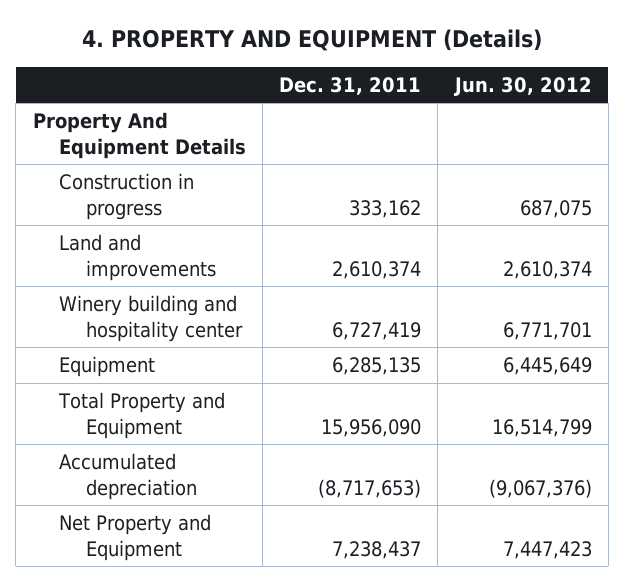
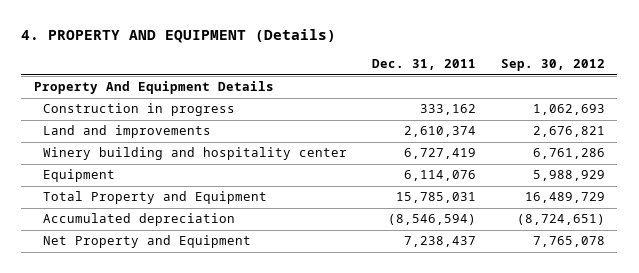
- | Dec. 31, 2011 | Jun. 30, 2012
+ | Dec. 31, 2011 | Sep. 30, 2012
- Equipment | 6,285,135 | 6,445,649
- Total Property and Equipment | 15,956,090 | 16,514,799
- Accumulated depreciation | (8,717,653) | (9,067,376)
+ Equipment | 6,114,076 | 5,988,929
+ Total Property and Equipment | 15,785,031 | 16,489,729
+ Accumulated depreciation | (8,546,594) | (8,724,651)

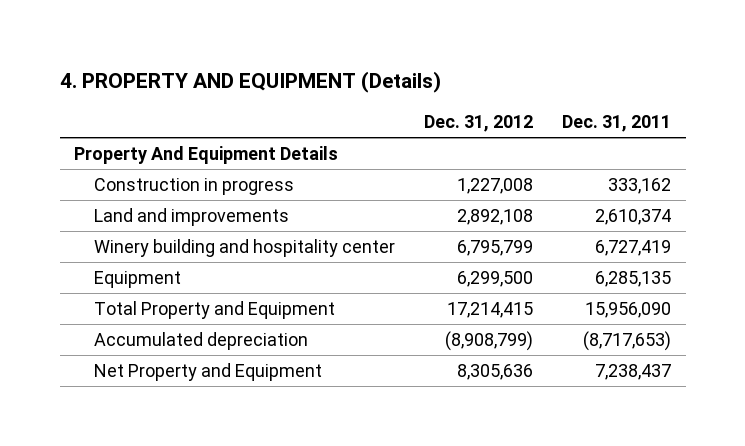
- | Dec. 31, 2011 | Sep. 30, 2012
+ | Dec. 31, 2012 | Dec. 31, 2011
- Equipment | 6,114,076 | 5,988,929
- Total Property and Equipment | 15,785,031 | 16,489,729
- Accumulated depreciation | (8,546,594) | (8,724,651)
+ Equipment | 6,299,500 | 6,285,135
+ Total Property and Equipment | 17,214,415 | 15,956,090
+ Accumulated depreciation | (8,908,799) | (8,717,653)

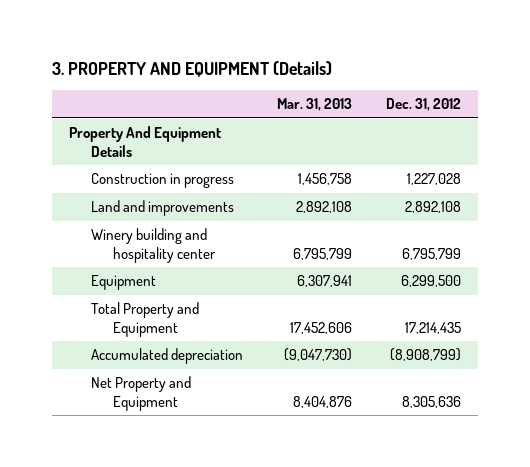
- 4. PROPERTY AND EQUIPMENT (Details)
+ 3. PROPERTY AND EQUIPMENT (Details)
- | Dec. 31, 2012 | Dec. 31, 2011
+ | Mar. 31, 2013 | Dec. 31, 2012
- Construction in progress | 1,227,008 | 333,162
+ Construction in progress | 1,456,758 | 1,227,028
- Total Property and Equipment | 17,214,415 | 15,956,090
+ Total Property and Equipment | 17,452,606 | 17,214,435

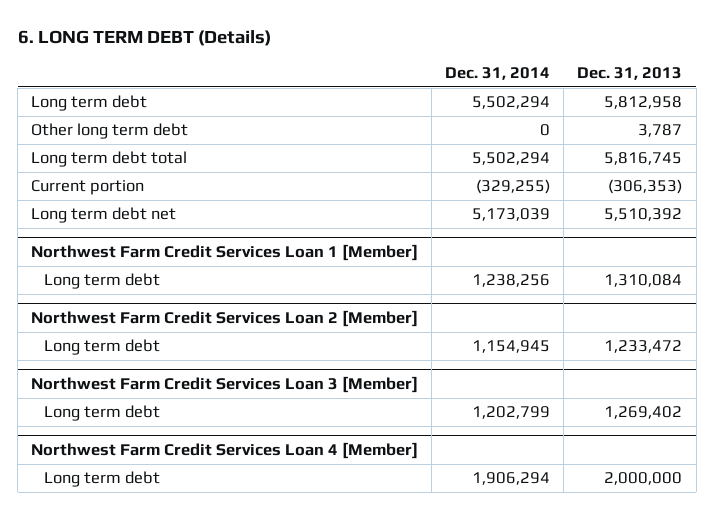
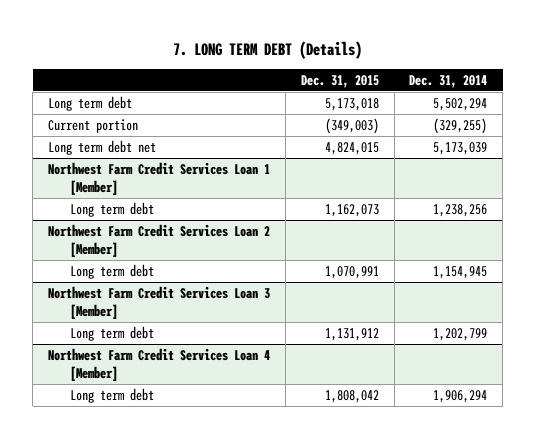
- 6. LONG TERM DEBT (Details)
+ 7. LONG TERM DEBT (Details)
- | Dec. 31, 2014 | Dec. 31, 2013
+ | Dec. 31, 2015 | Dec. 31, 2014
- Other long term debt | 0 | 3,787
- Long term debt total | 5,502,294 | 5,816,745

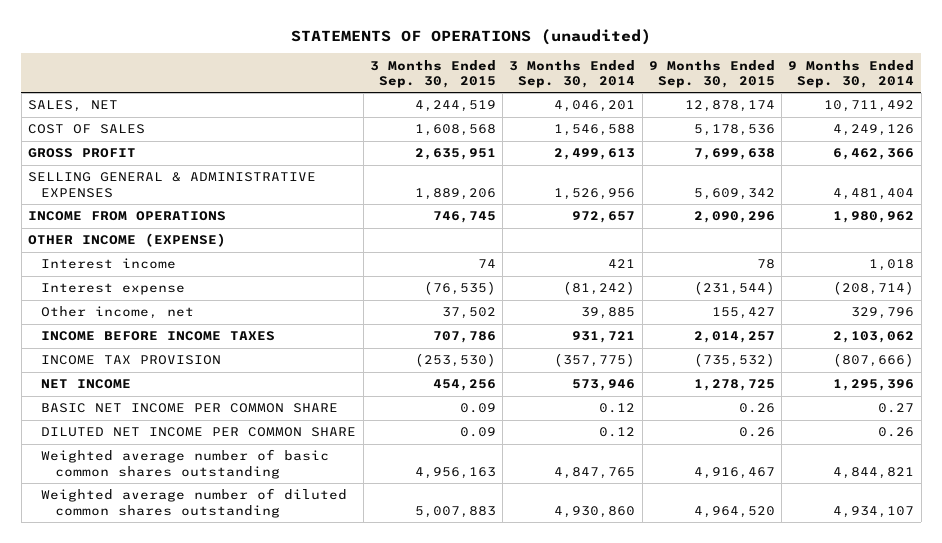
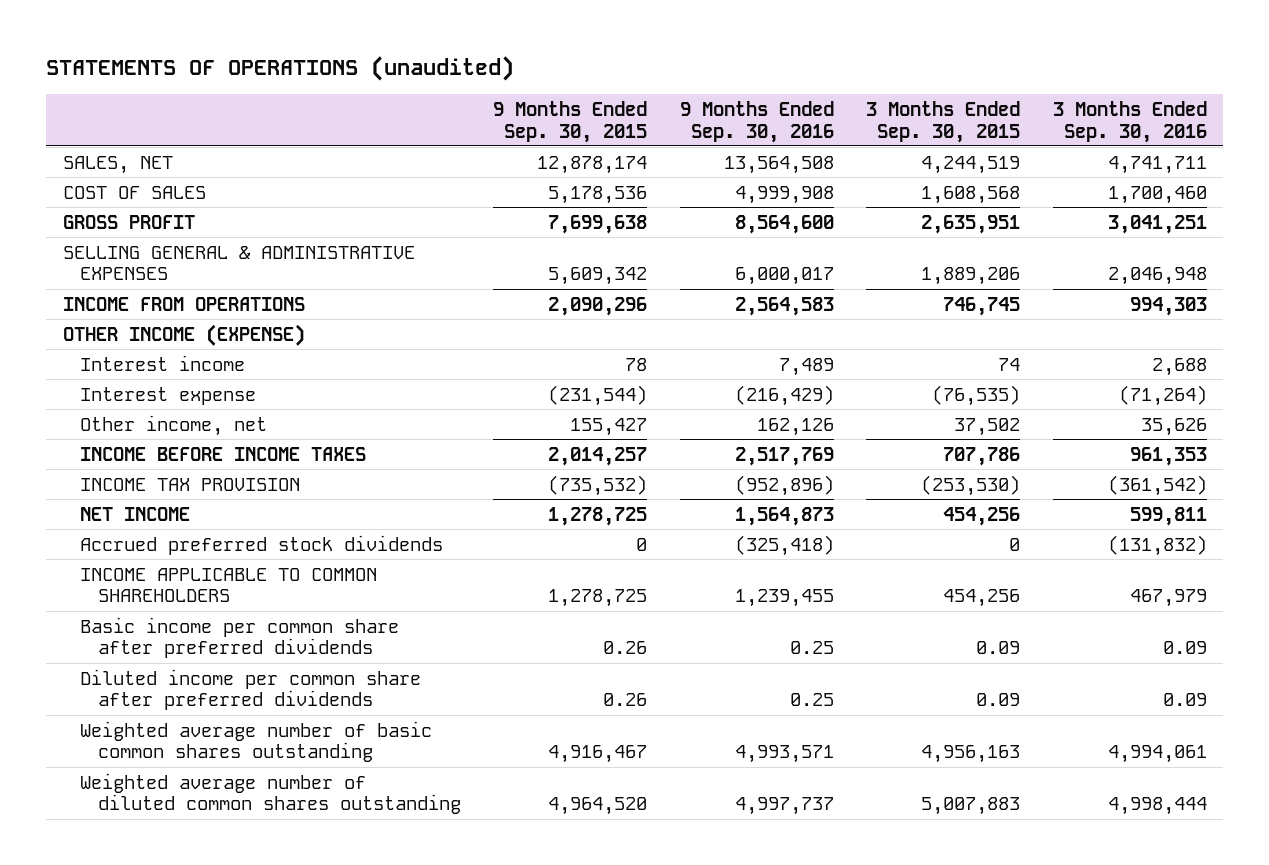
- | 3 Months Ended Sep. 30, 2015 | 3 Months Ended Sep. 30, 2014 | 9 Months Ended Sep. 30, 2015 | 9 Months Ended Sep. 30, 2014
+ | 9 Months Ended Sep. 30, 2015 | 9 Months Ended Sep. 30, 2016 | 3 Months Ended Sep. 30, 2015 | 3 Months Ended Sep. 30, 2016
- BASIC NET INCOME PER COMMON SHARE | 0.09 | 0.12 | 0.26 | 0.27
- DILUTED NET INCOME PER COMMON SHARE | 0.09 | 0.12 | 0.26 | 0.26
+ Accrued preferred stock dividends | 0 | (325,418) | 0 | (131,832)
+ INCOME APPLICABLE TO COMMON SHAREHOLDERS | 1,278,725 | 1,239,455 | 454,256 | 467,979
+ Basic income per common share after preferred dividends | 0.26 | 0.25 | 0.09 | 0.09
+ Diluted income per common share after preferred dividends | 0.26 | 0.25 | 0.09 | 0.09

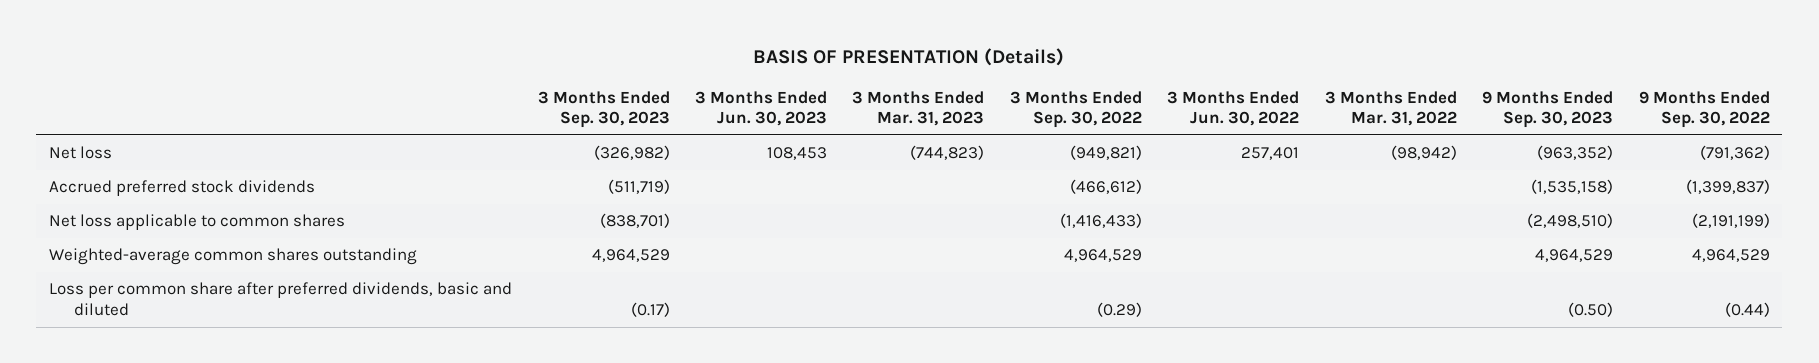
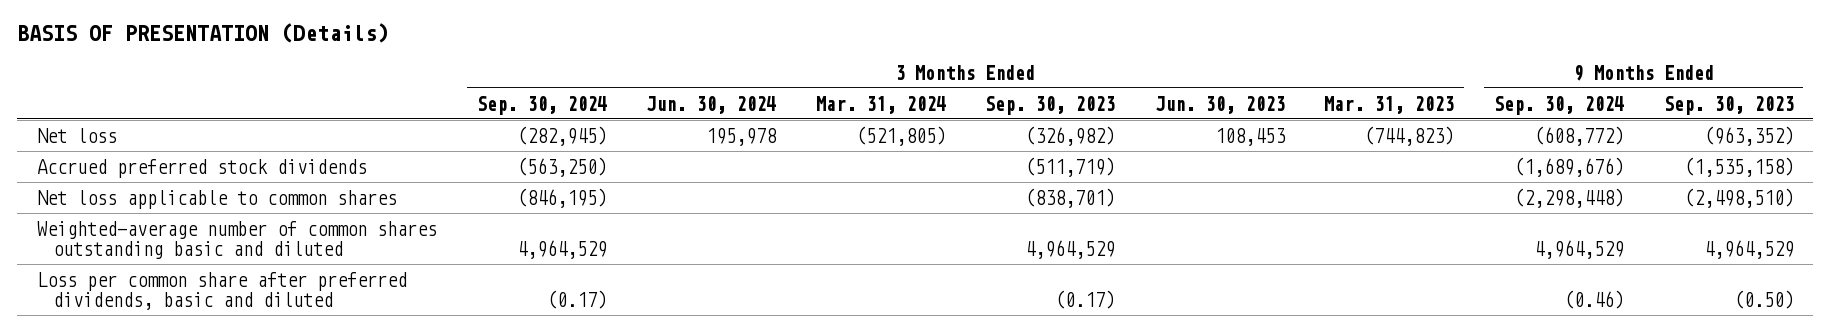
- | 3 Months Ended Sep. 30, 2023 | 3 Months Ended Jun. 30, 2023 | 3 Months Ended Mar. 31, 2023 | 3 Months Ended Sep. 30, 2022 | 3 Months Ended Jun. 30, 2022 | 3 Months Ended Mar. 31, 2022 | 9 Months Ended Sep. 30, 2023 | 9 Months Ended Sep. 30, 2022
+ | 3 Months Ended Sep. 30, 2024 | 3 Months Ended Jun. 30, 2024 | 3 Months Ended Mar. 31, 2024 | 3 Months Ended Sep. 30, 2023 | 3 Months Ended Jun. 30, 2023 | 3 Months Ended Mar. 31, 2023 | 9 Months Ended Sep. 30, 2024 | 9 Months Ended Sep. 30, 2023
- Weighted-average common shares outstanding | 4,964,529 | | | 4,964,529 | | | 4,964,529 | 4,964,529
+ Weighted-average number of common shares outstanding basic and diluted | 4,964,529 | | | 4,964,529 | | | 4,964,529 | 4,964,529

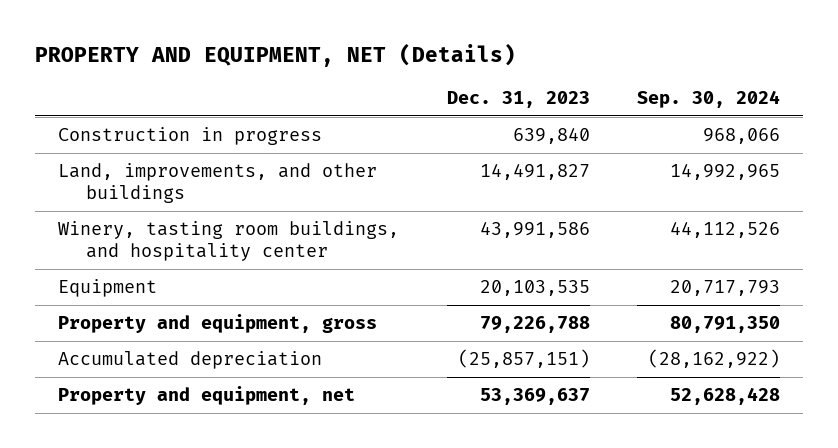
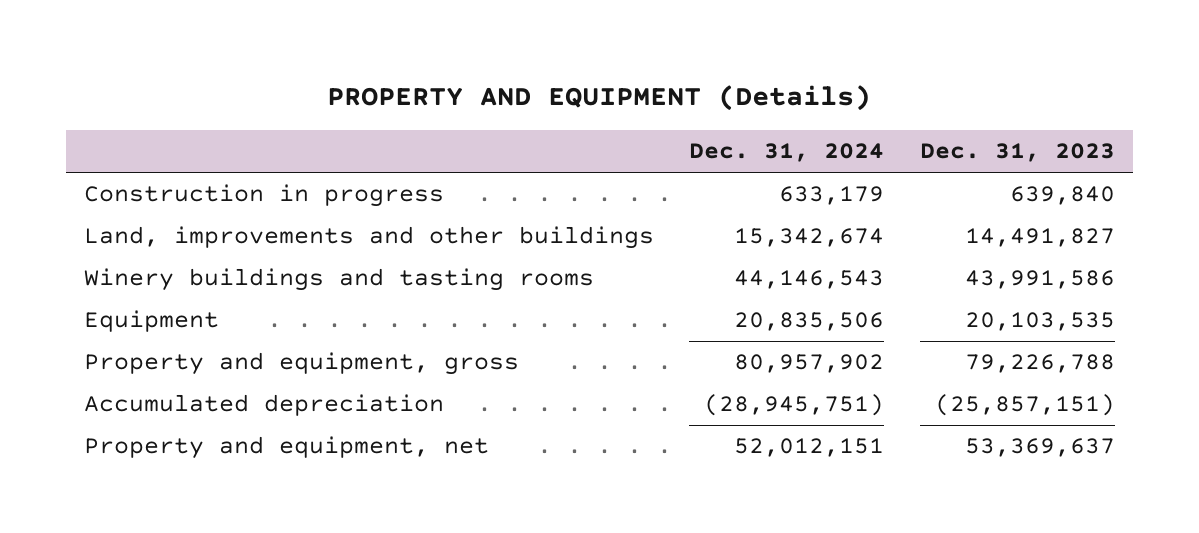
- PROPERTY AND EQUIPMENT, NET (Details)
+ PROPERTY AND EQUIPMENT (Details)
- | Dec. 31, 2023 | Sep. 30, 2024
+ | Dec. 31, 2024 | Dec. 31, 2023
- Land, improvements, and other buildings | 14,491,827 | 14,992,965
- Winery, tasting room buildings, and hospitality center | 43,991,586 | 44,112,526
+ Land, improvements and other buildings | 15,342,674 | 14,491,827
+ Winery buildings and tasting rooms | 44,146,543 | 43,991,586

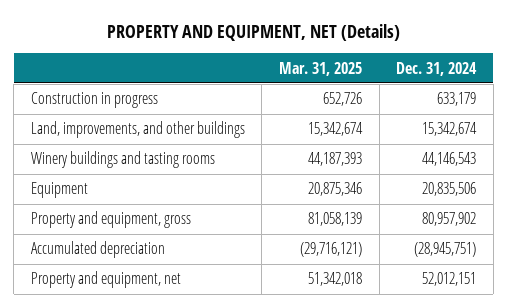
- PROPERTY AND EQUIPMENT (Details)
+ PROPERTY AND EQUIPMENT, NET (Details)
- | Dec. 31, 2024 | Dec. 31, 2023
+ | Mar. 31, 2025 | Dec. 31, 2024
- Land, improvements and other buildings | 15,342,674 | 14,491,827
+ Land, improvements, and other buildings | 15,342,674 | 15,342,674

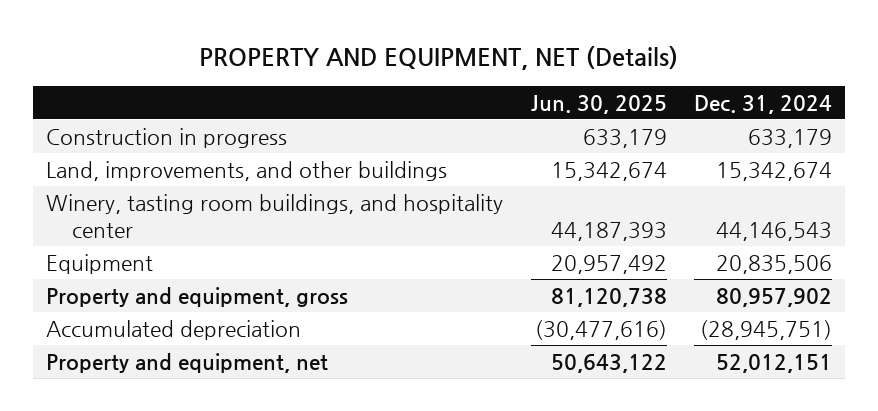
- | Mar. 31, 2025 | Dec. 31, 2024
+ | Jun. 30, 2025 | Dec. 31, 2024
- Winery buildings and tasting rooms | 44,187,393 | 44,146,543
+ Winery, tasting room buildings, and hospitality center | 44,187,393 | 44,146,543

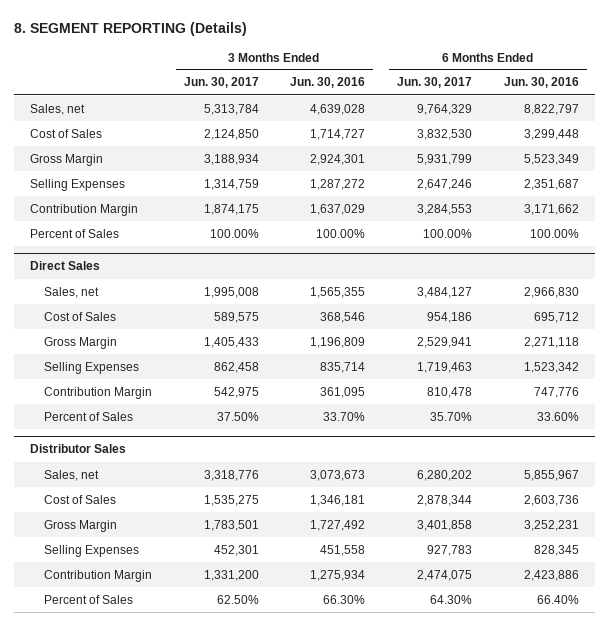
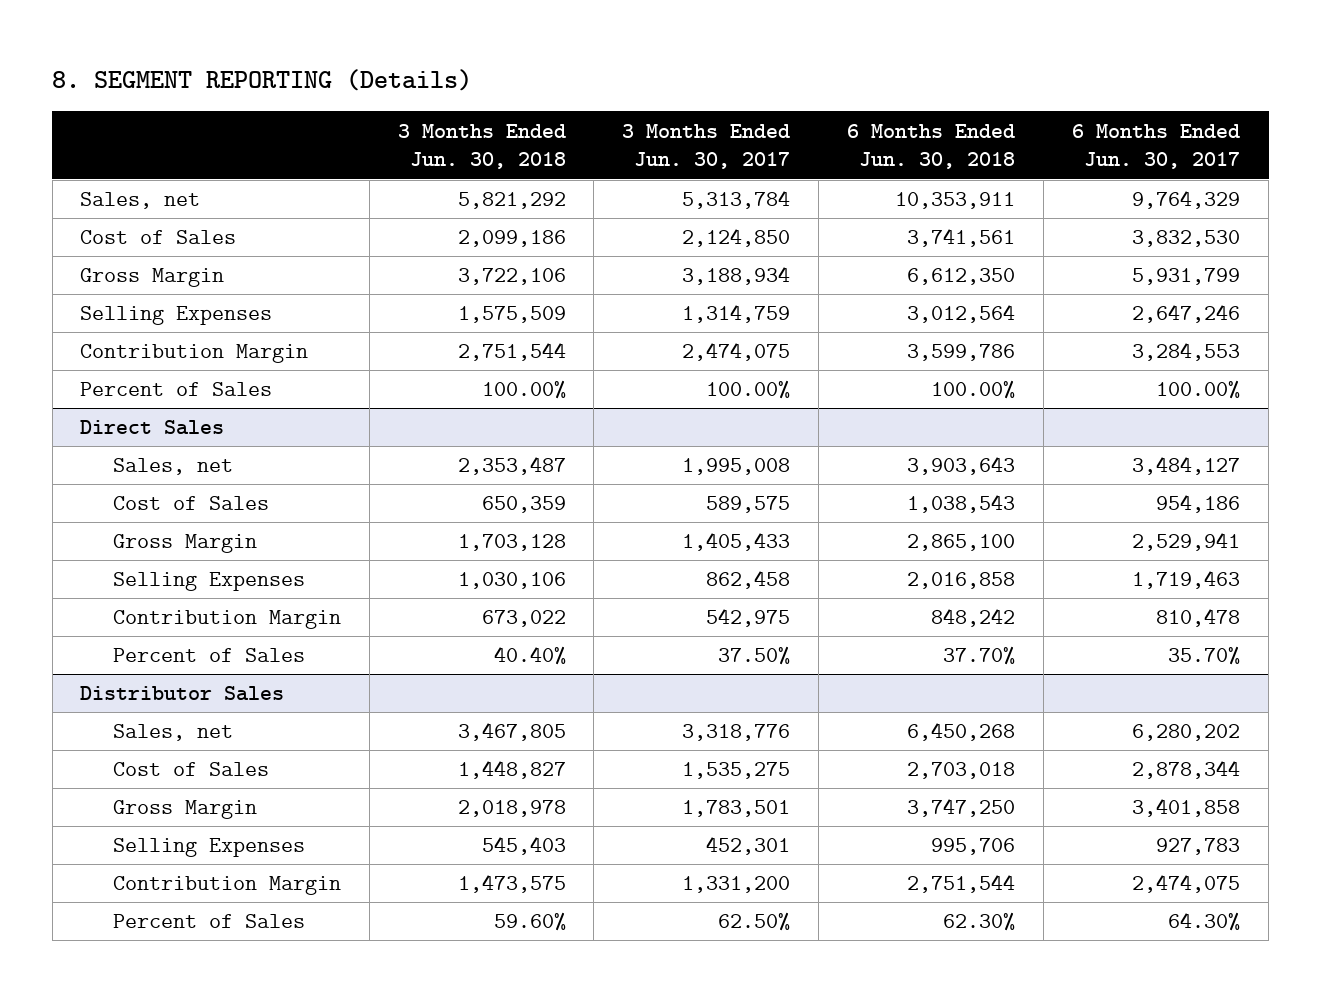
- | 3 Months Ended Jun. 30, 2017 | 3 Months Ended Jun. 30, 2016 | 6 Months Ended Jun. 30, 2017 | 6 Months Ended Jun. 30, 2016
+ | 3 Months Ended Jun. 30, 2018 | 3 Months Ended Jun. 30, 2017 | 6 Months Ended Jun. 30, 2018 | 6 Months Ended Jun. 30, 2017
- Contribution Margin | 1,874,175 | 1,637,029 | 3,284,553 | 3,171,662
+ Contribution Margin | 2,751,544 | 2,474,075 | 3,599,786 | 3,284,553

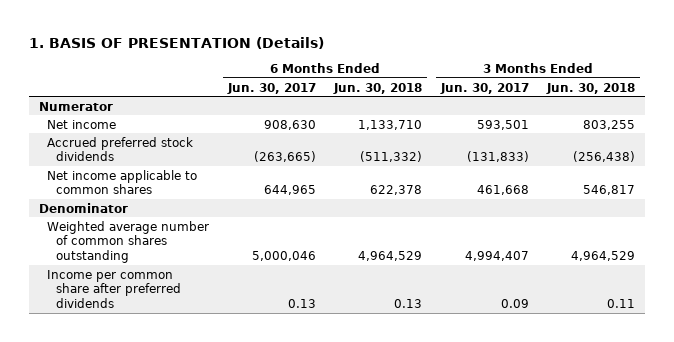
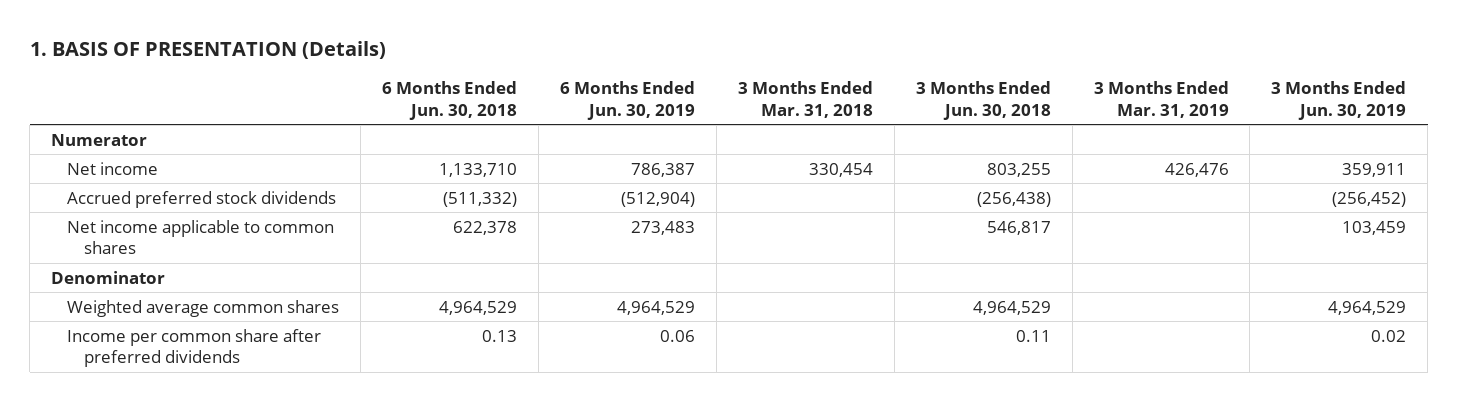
- | 6 Months Ended Jun. 30, 2017 | 6 Months Ended Jun. 30, 2018 | 3 Months Ended Jun. 30, 2017 | 3 Months Ended Jun. 30, 2018
+ | 6 Months Ended Jun. 30, 2018 | 6 Months Ended Jun. 30, 2019 | 3 Months Ended Mar. 31, 2018 | 3 Months Ended Jun. 30, 2018 | 3 Months Ended Mar. 31, 2019 | 3 Months Ended Jun. 30, 2019
- Weighted average number of common shares outstanding | 5,000,046 | 4,964,529 | 4,994,407 | 4,964,529
+ Weighted average common shares | 4,964,529 | 4,964,529 | | 4,964,529 | | 4,964,529

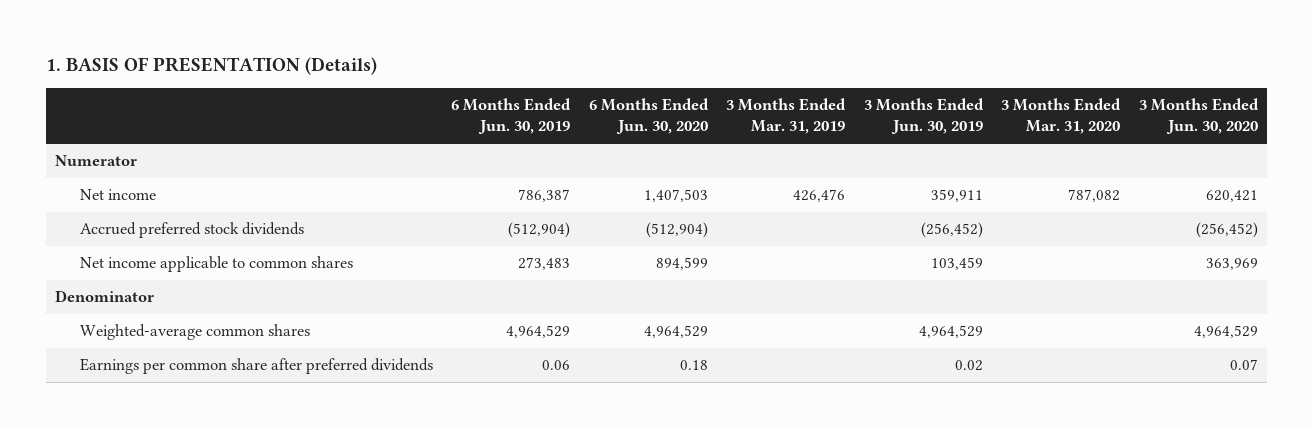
- | 6 Months Ended Jun. 30, 2018 | 6 Months Ended Jun. 30, 2019 | 3 Months Ended Mar. 31, 2018 | 3 Months Ended Jun. 30, 2018 | 3 Months Ended Mar. 31, 2019 | 3 Months Ended Jun. 30, 2019
+ | 6 Months Ended Jun. 30, 2019 | 6 Months Ended Jun. 30, 2020 | 3 Months Ended Mar. 31, 2019 | 3 Months Ended Jun. 30, 2019 | 3 Months Ended Mar. 31, 2020 | 3 Months Ended Jun. 30, 2020
- Weighted average common shares | 4,964,529 | 4,964,529 | | 4,964,529 | | 4,964,529
- Income per common share after preferred dividends | 0.13 | 0.06 | | 0.11 | | 0.02
+ Weighted-average common shares | 4,964,529 | 4,964,529 | | 4,964,529 | | 4,964,529
+ Earnings per common share after preferred dividends | 0.06 | 0.18 | | 0.02 | | 0.07

